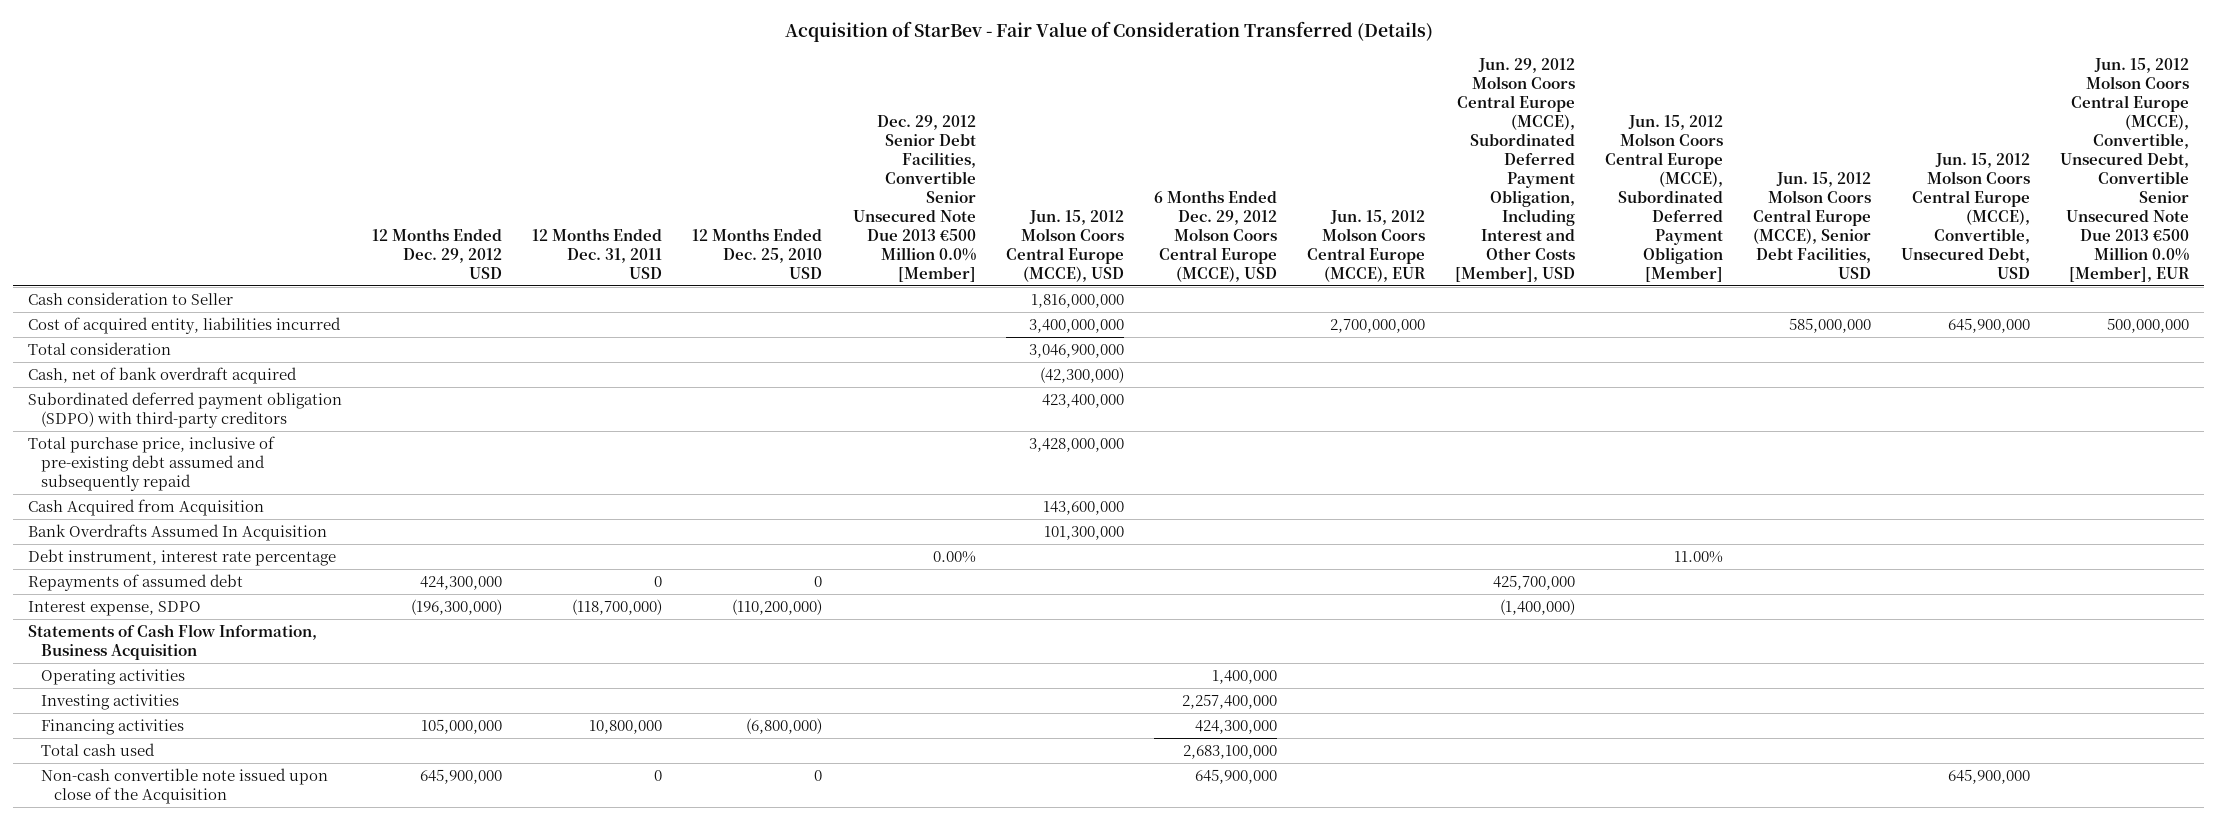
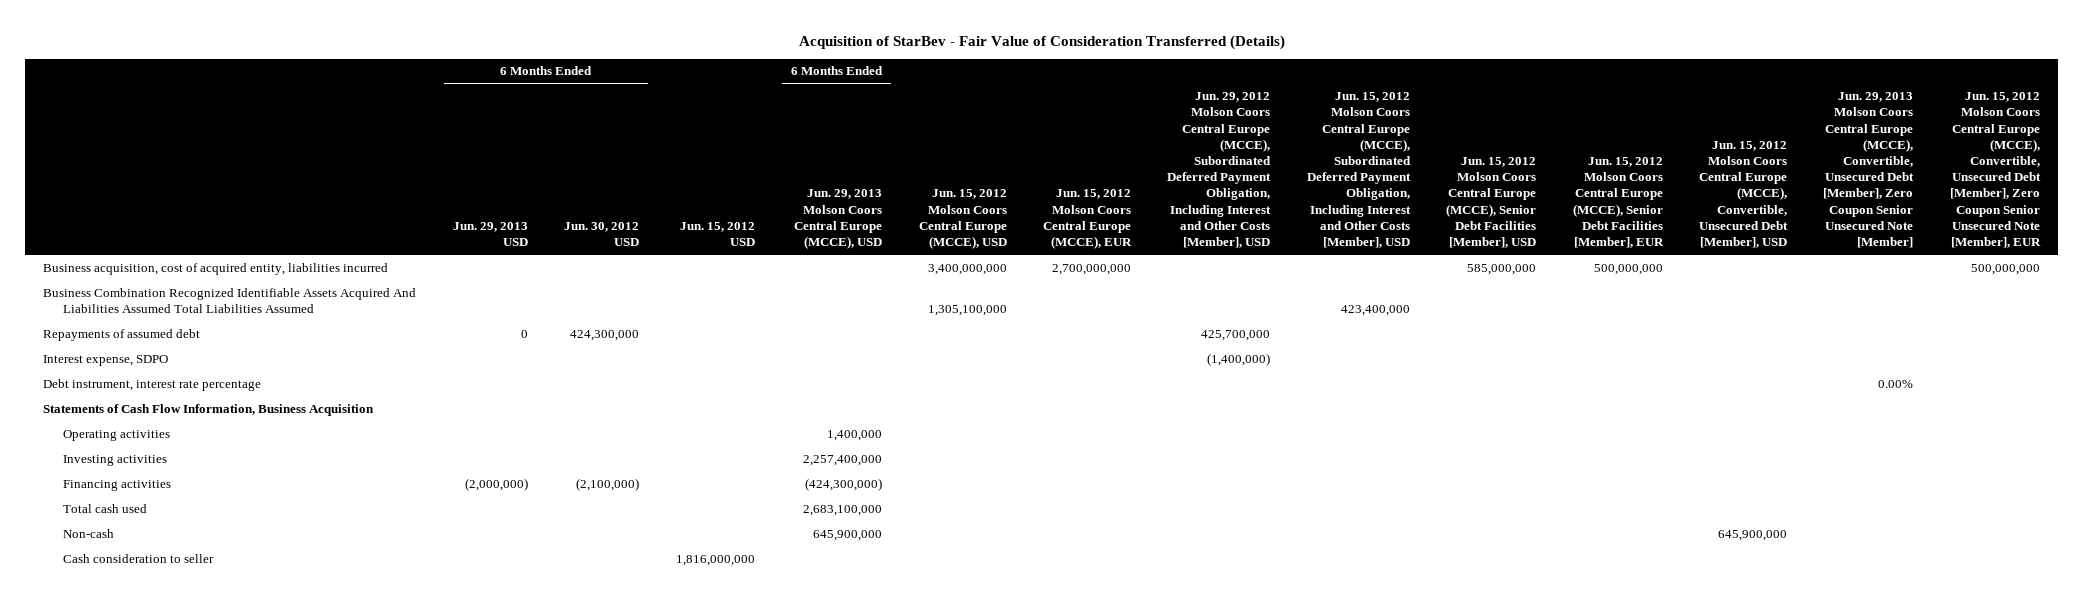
- | 12 Months Ended Dec. 29, 2012 USD | 12 Months Ended Dec. 31, 2011 USD | 12 Months Ended Dec. 25, 2010 USD | Dec. 29, 2012 Senior Debt Facilities, Convertible Senior Unsecured Note Due 2013 €500 Million 0.0% [Member] | Jun. 15, 2012 Molson Coors Central Europe (MCCE), USD | 6 Months Ended Dec. 29, 2012 Molson Coors Central Europe (MCCE), USD | Jun. 15, 2012 Molson Coors Central Europe (MCCE), EUR | Jun. 29, 2012 Molson Coors Central Europe (MCCE), Subordinated Deferred Payment Obligation, Including Interest and Other Costs [Member], USD | Jun. 15, 2012 Molson Coors Central Europe (MCCE), Subordinated Deferred Payment Obligation [Member] | Jun. 15, 2012 Molson Coors Central Europe (MCCE), Senior Debt Facilities, USD | Jun. 15, 2012 Molson Coors Central Europe (MCCE), Convertible, Unsecured Debt, USD | Jun. 15, 2012 Molson Coors Central Europe (MCCE), Convertible, Unsecured Debt, Convertible Senior Unsecured Note Due 2013 €500 Million 0.0% [Member], EUR
+ | 6 Months Ended Jun. 29, 2013 USD | 6 Months Ended Jun. 30, 2012 USD | Jun. 15, 2012 USD | 6 Months Ended Jun. 29, 2013 Molson Coors Central Europe (MCCE), USD | Jun. 15, 2012 Molson Coors Central Europe (MCCE), USD | Jun. 15, 2012 Molson Coors Central Europe (MCCE), EUR | Jun. 29, 2012 Molson Coors Central Europe (MCCE), Subordinated Deferred Payment Obligation, Including Interest and Other Costs [Member], USD | Jun. 15, 2012 Molson Coors Central Europe (MCCE), Subordinated Deferred Payment Obligation, Including Interest and Other Costs [Member], USD | Jun. 15, 2012 Molson Coors Central Europe (MCCE), Senior Debt Facilities [Member], USD | Jun. 15, 2012 Molson Coors Central Europe (MCCE), Senior Debt Facilities [Member], EUR | Jun. 15, 2012 Molson Coors Central Europe (MCCE), Convertible, Unsecured Debt [Member], USD | Jun. 29, 2013 Molson Coors Central Europe (MCCE), Convertible, Unsecured Debt [Member], Zero Coupon Senior Unsecured Note [Member] | Jun. 15, 2012 Molson Coors Central Europe (MCCE), Convertible, Unsecured Debt [Member], Zero Coupon Senior Unsecured Note [Member], EUR
- Cash consideration to Seller | | | | | 1,816,000,000 | | | | | | |
- Cost of acquired entity, liabilities incurred | | | | | 3,400,000,000 | | 2,700,000,000 | | | 585,000,000 | 645,900,000 | 500,000,000
- Total consideration | | | | | 3,046,900,000 | | | | | | |
- Cash, net of bank overdraft acquired | | | | | (42,300,000) | | | | | | |
- Subordinated deferred payment obligation (SDPO) with third-party creditors | | | | | 423,400,000 | | | | | | |
- Total purchase price, inclusive of pre-existing debt assumed and subsequently repaid | | | | | 3,428,000,000 | | | | | | |
- Cash Acquired from Acquisition | | | | | 143,600,000 | | | | | | |
- Bank Overdrafts Assumed In Acquisition | | | | | 101,300,000 | | | | | | |
+ Business acquisition, cost of acquired entity, liabilities incurred | | | | | 3,400,000,000 | 2,700,000,000 | | | 585,000,000 | 500,000,000 | | | 500,000,000
+ Business Combination Recognized Identifiable Assets Acquired And Liabilities Assumed Total Liabilities Assumed | | | | | 1,305,100,000 | | | 423,400,000 | | | | |
moved down: Debt instrument, interest rate percentage | | | | | | | | | | | | 0.00% |
- Non-cash convertible note issued upon close of the Acquisition | 645,900,000 | 0 | 0 | | | 645,900,000 | | | | | 645,900,000 |
+ Non-cash | | | | 645,900,000 | | | | | | | 645,900,000 | |
+ Cash consideration to seller | | | 1,816,000,000 | | | | | | | | | |

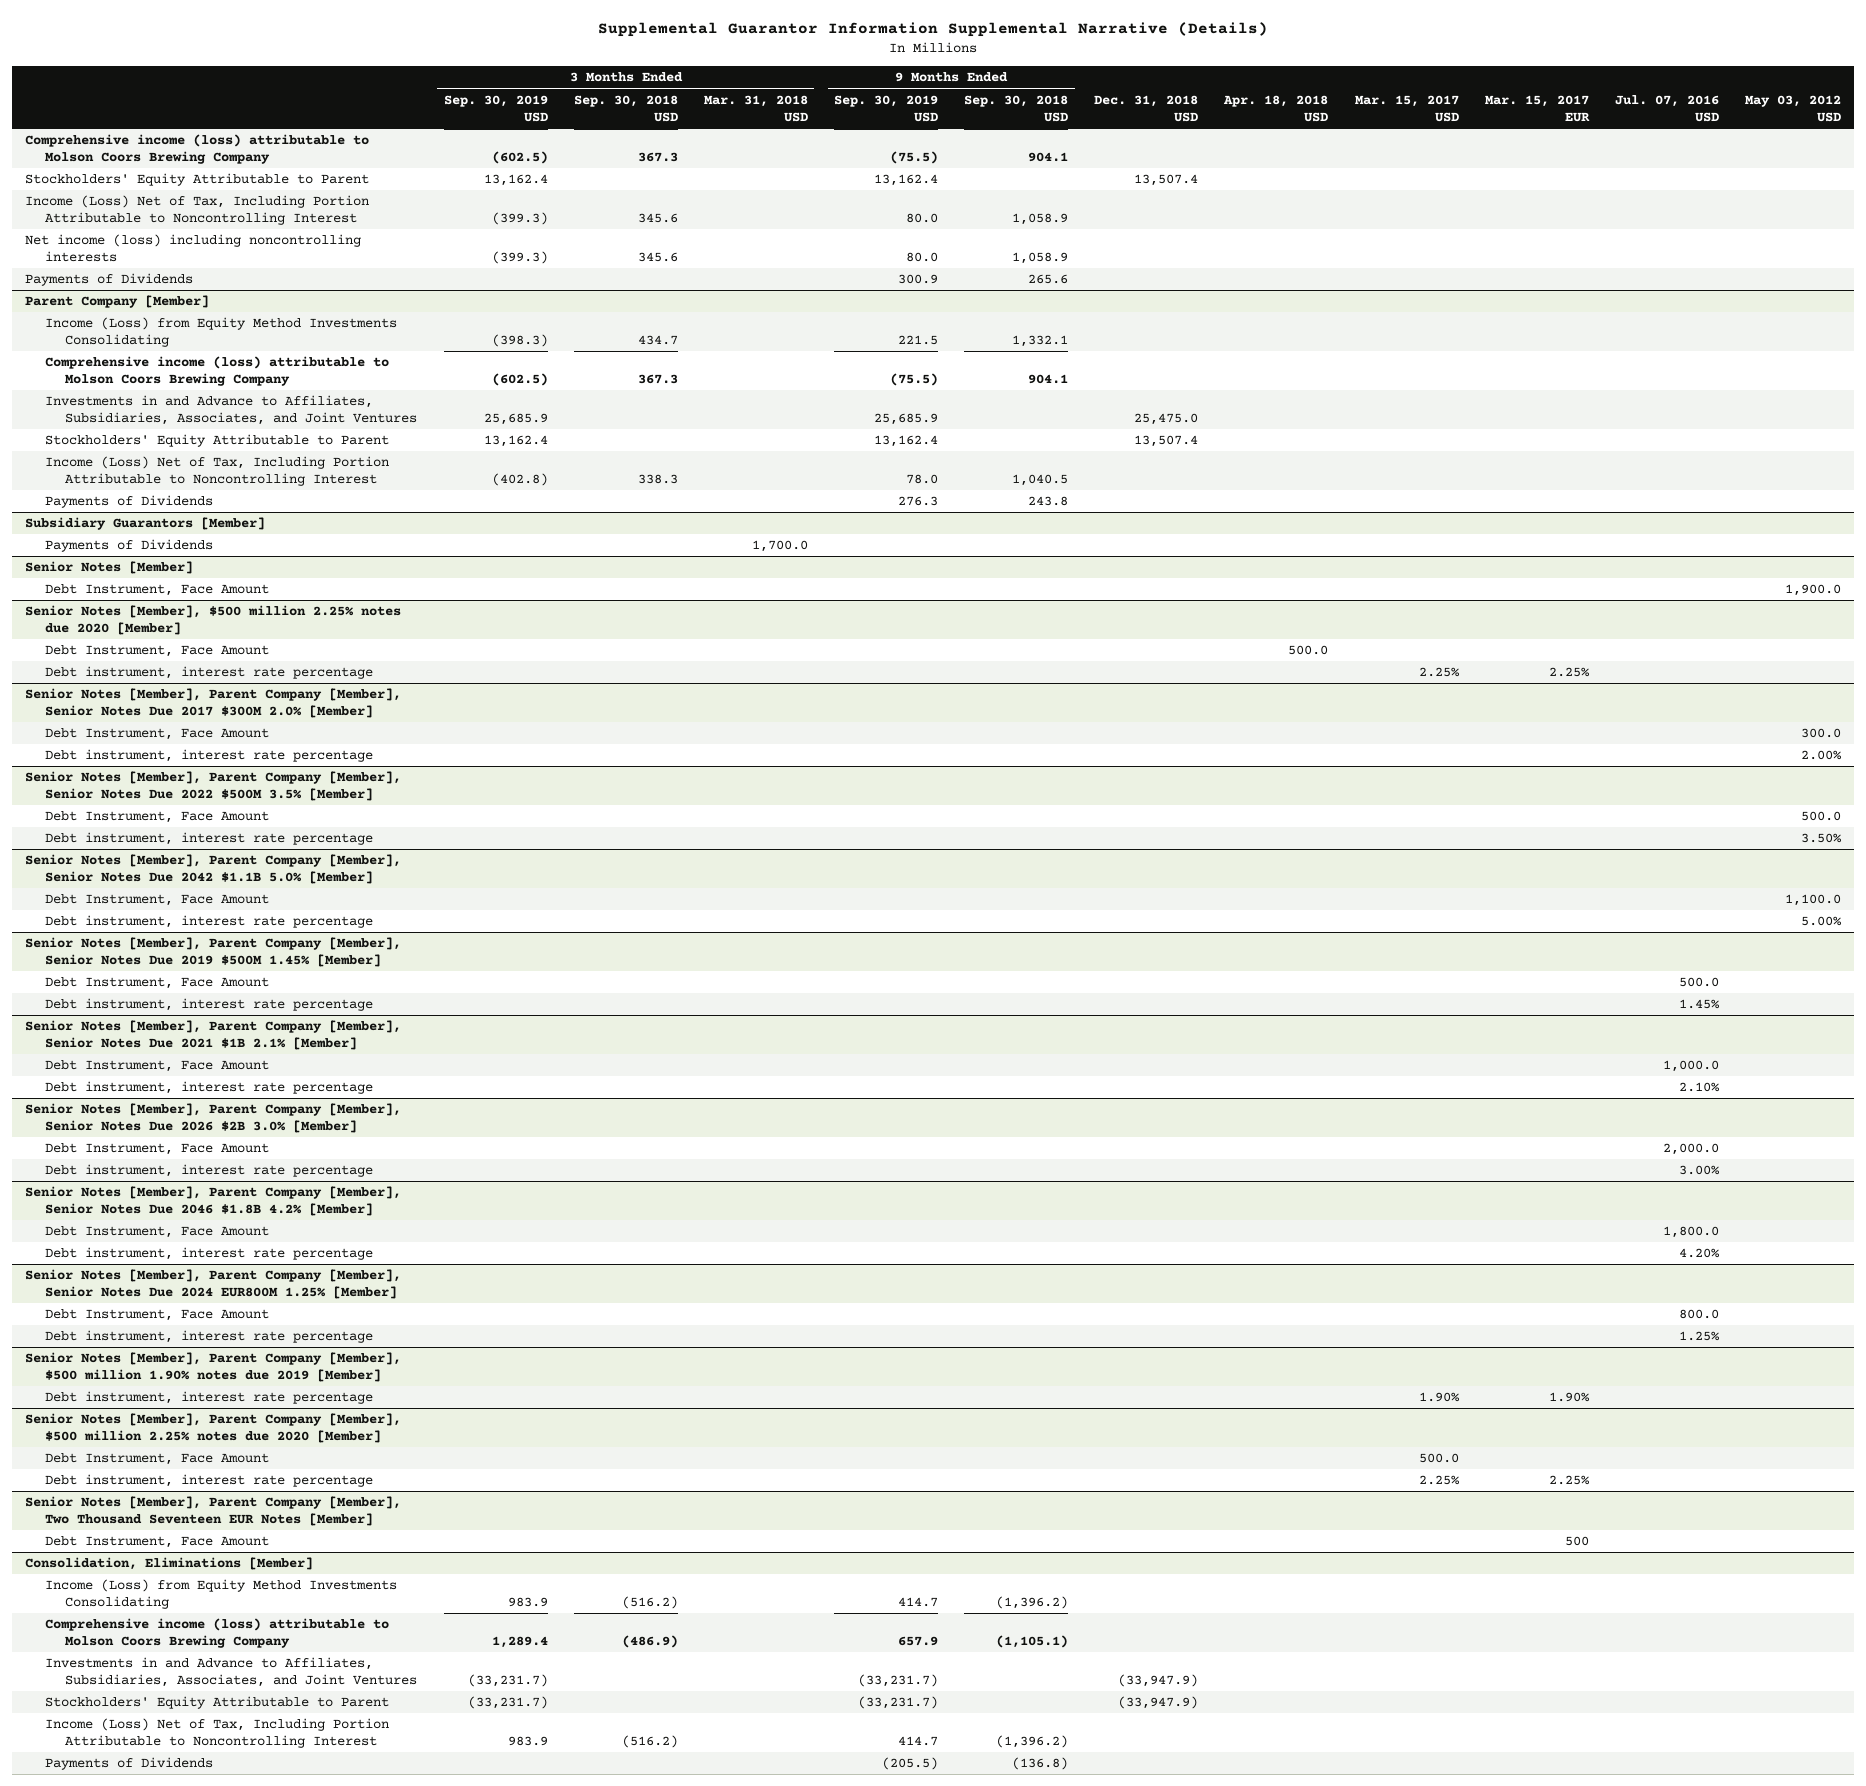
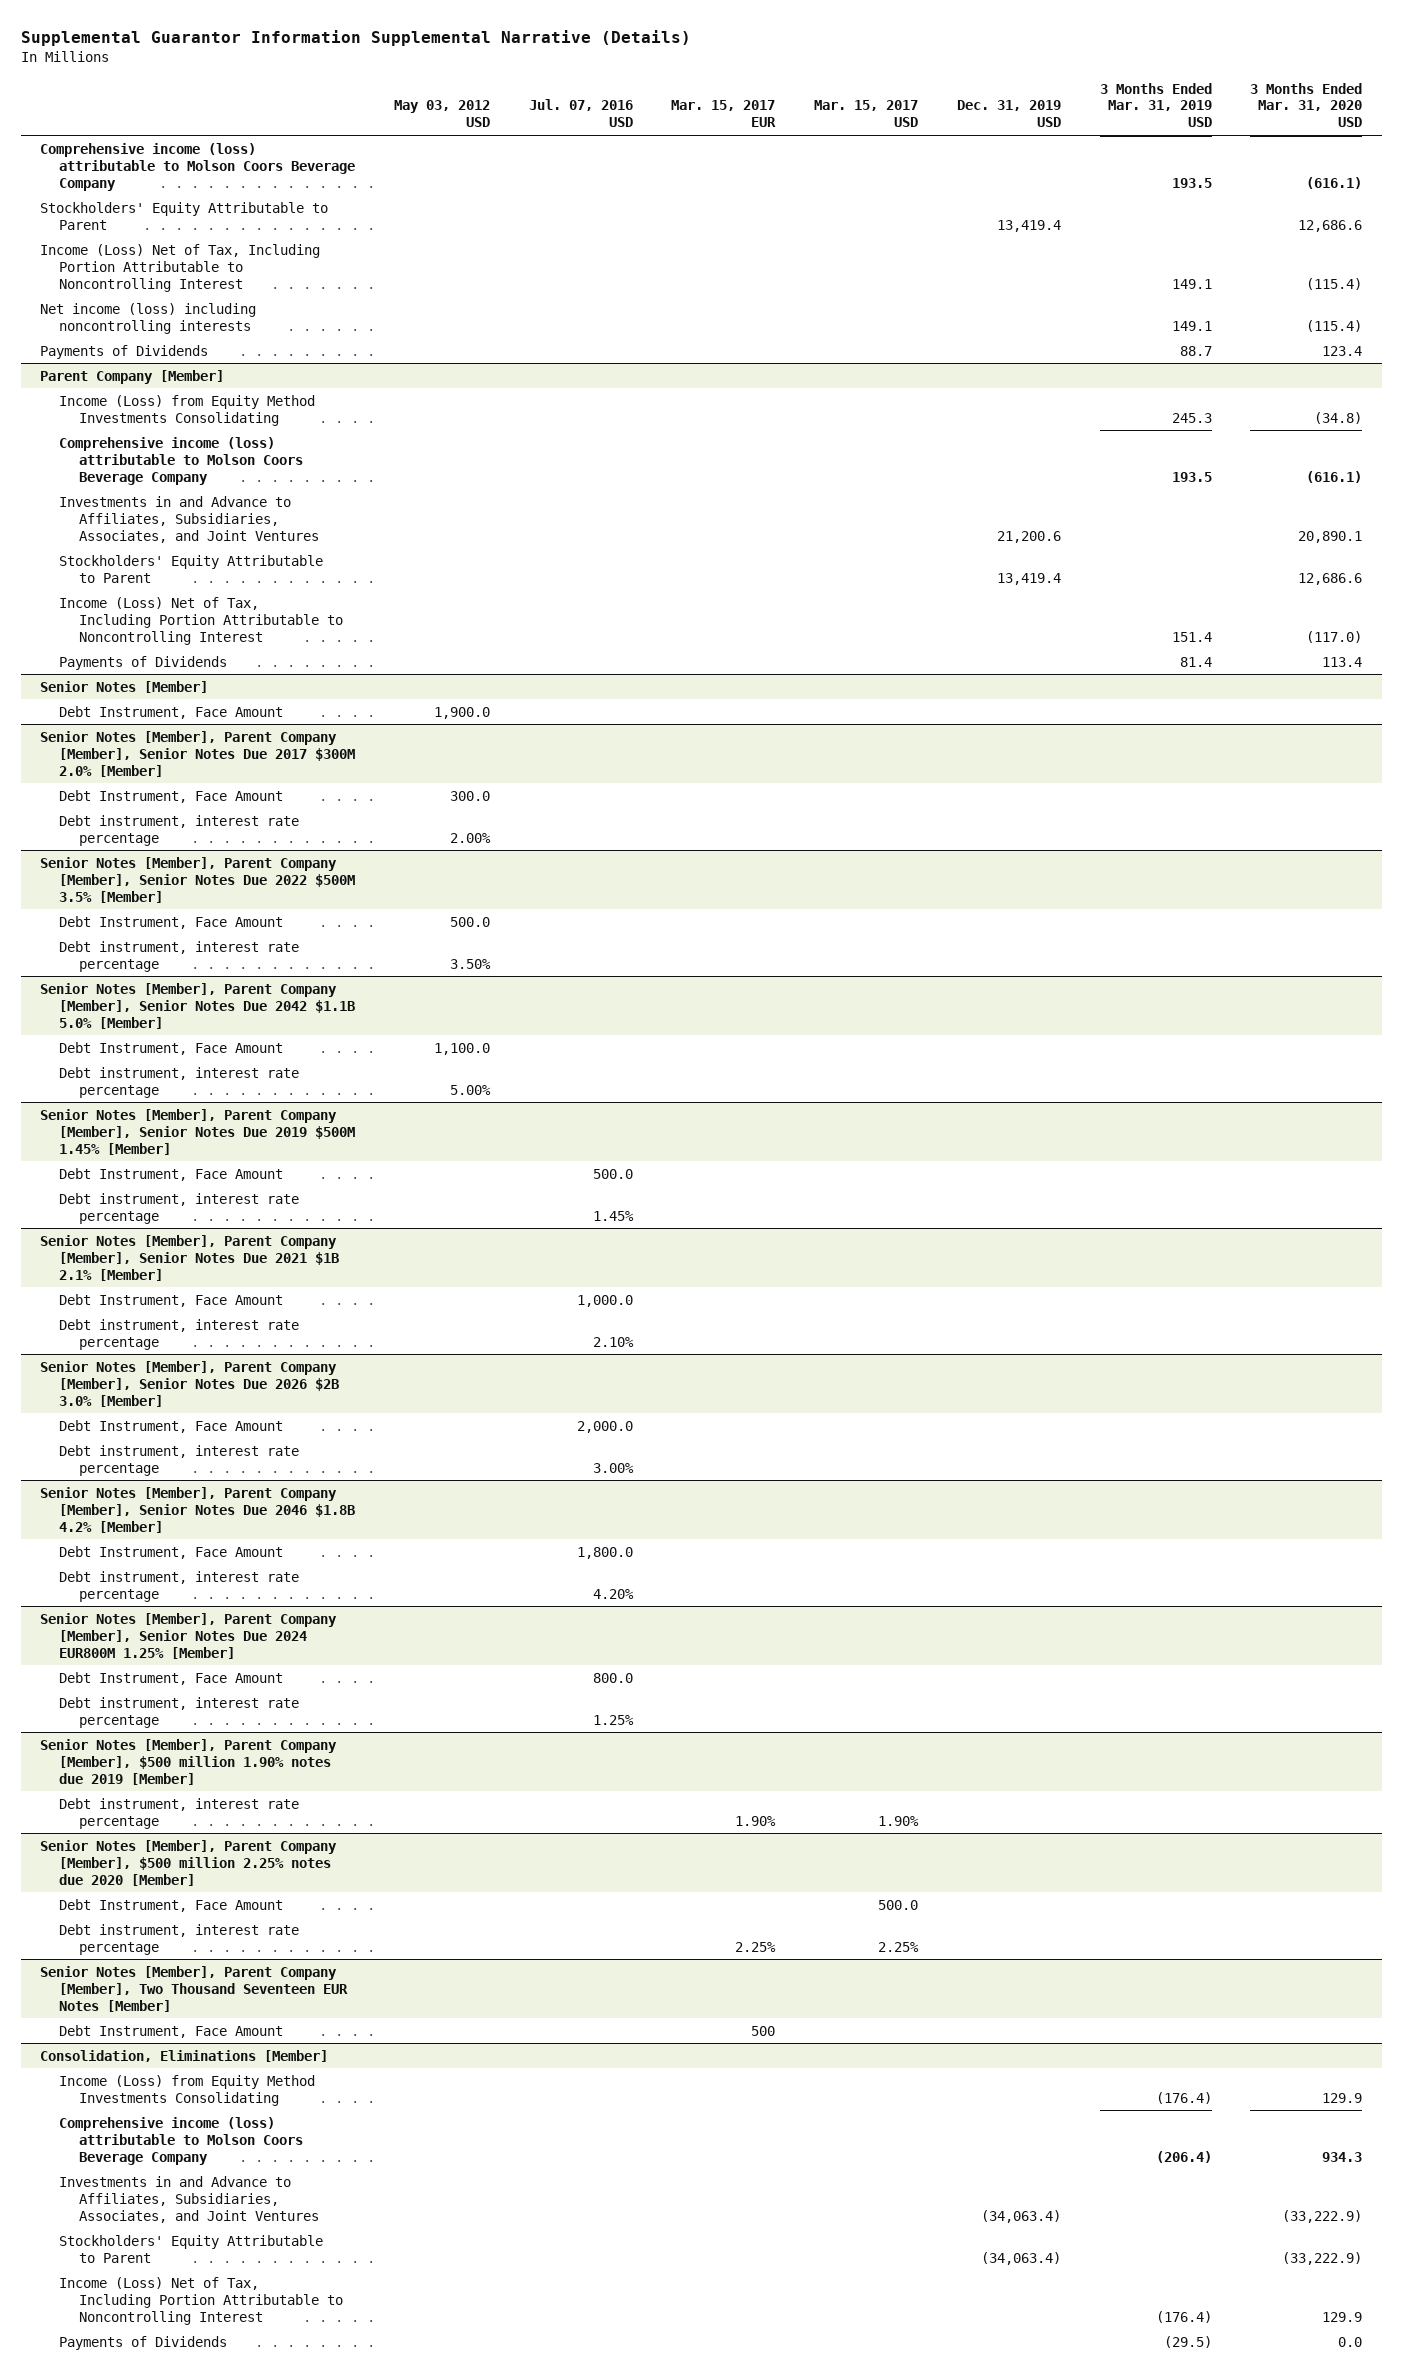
- | 3 Months Ended Sep. 30, 2019 USD | 3 Months Ended Sep. 30, 2018 USD | 3 Months Ended Mar. 31, 2018 USD | 9 Months Ended Sep. 30, 2019 USD | 9 Months Ended Sep. 30, 2018 USD | Dec. 31, 2018 USD | Apr. 18, 2018 USD | Mar. 15, 2017 USD | Mar. 15, 2017 EUR | Jul. 07, 2016 USD | May 03, 2012 USD
+ | May 03, 2012 USD | Jul. 07, 2016 USD | Mar. 15, 2017 EUR | Mar. 15, 2017 USD | Dec. 31, 2019 USD | 3 Months Ended Mar. 31, 2019 USD | 3 Months Ended Mar. 31, 2020 USD
- Comprehensive income (loss) attributable to Molson Coors Brewing Company | (602.5) | 367.3 | | (75.5) | 904.1 | | | | | |
+ Comprehensive income (loss) attributable to Molson Coors Beverage Company | | | | | | 193.5 | (616.1)
@ Parent Company [Member]
- Comprehensive income (loss) attributable to Molson Coors Brewing Company | (602.5) | 367.3 | | (75.5) | 904.1 | | | | | |
+ Comprehensive income (loss) attributable to Molson Coors Beverage Company | | | | | | 193.5 | (616.1)
- Subsidiary Guarantors [Member]
- Payments of Dividends | | | 1,700.0 | | | | | | | |
- Senior Notes [Member], $500 million 2.25% notes due 2020 [Member]
- Debt Instrument, Face Amount | | | | | | | 500.0 | | | |
- Debt instrument, interest rate percentage | | | | | | | | 2.25% | 2.25% | |
@ Consolidation, Eliminations [Member]
- Comprehensive income (loss) attributable to Molson Coors Brewing Company | 1,289.4 | (486.9) | | 657.9 | (1,105.1) | | | | | |
+ Comprehensive income (loss) attributable to Molson Coors Beverage Company | | | | | | (206.4) | 934.3

